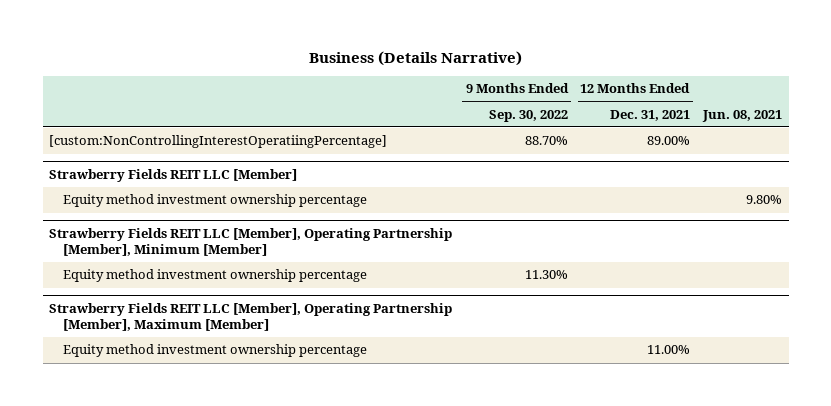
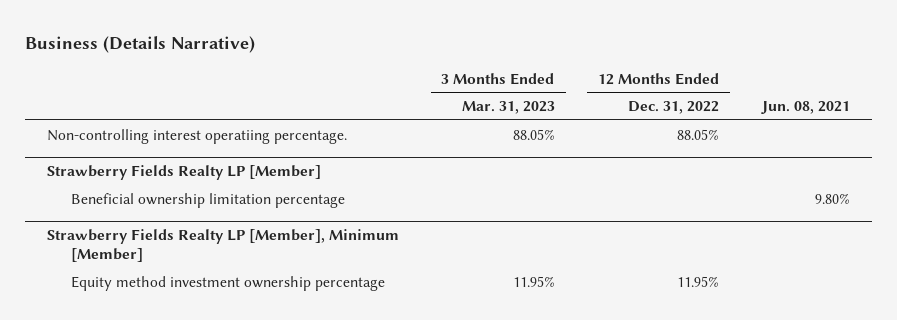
- | 9 Months Ended Sep. 30, 2022 | 12 Months Ended Dec. 31, 2021 | Jun. 08, 2021
+ | 3 Months Ended Mar. 31, 2023 | 12 Months Ended Dec. 31, 2022 | Jun. 08, 2021
- [custom:NonControllingInterestOperatiingPercentage] | 88.70% | 89.00% |
- Strawberry Fields REIT LLC [Member]
- Equity method investment ownership percentage | | | 9.80%
- Strawberry Fields REIT LLC [Member], Operating Partnership [Member], Minimum [Member]
- Equity method investment ownership percentage | 11.30% | |
- Strawberry Fields REIT LLC [Member], Operating Partnership [Member], Maximum [Member]
- Equity method investment ownership percentage | | 11.00% |
+ Non-controlling interest operatiing percentage. | 88.05% | 88.05% |
+ Strawberry Fields Realty LP [Member]
+ Beneficial ownership limitation percentage | | | 9.80%
+ Strawberry Fields Realty LP [Member], Minimum [Member]
+ Equity method investment ownership percentage | 11.95% | 11.95% |

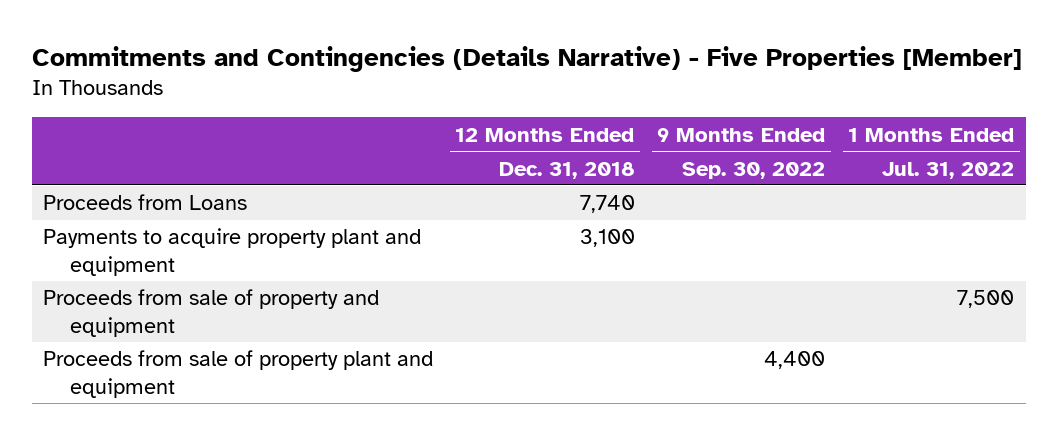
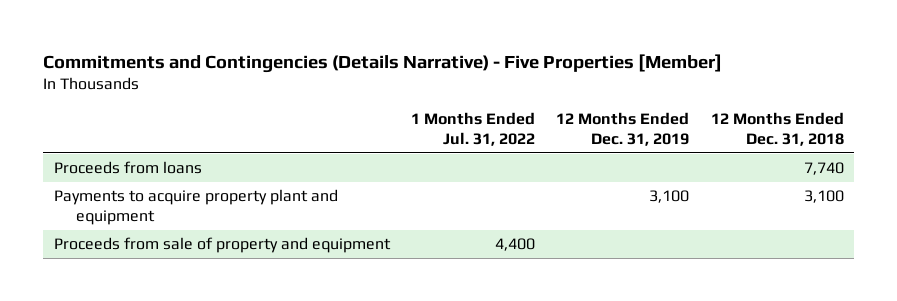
- | 12 Months Ended Dec. 31, 2018 | 9 Months Ended Sep. 30, 2022 | 1 Months Ended Jul. 31, 2022
+ | 1 Months Ended Jul. 31, 2022 | 12 Months Ended Dec. 31, 2019 | 12 Months Ended Dec. 31, 2018
- Proceeds from Loans | 7,740 | |
+ Proceeds from loans | | | 7,740
- Proceeds from sale of property and equipment | | | 7,500
- Proceeds from sale of property plant and equipment | | 4,400 |
+ Proceeds from sale of property and equipment | 4,400 | |

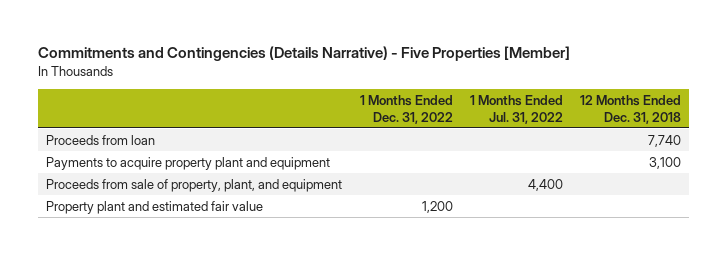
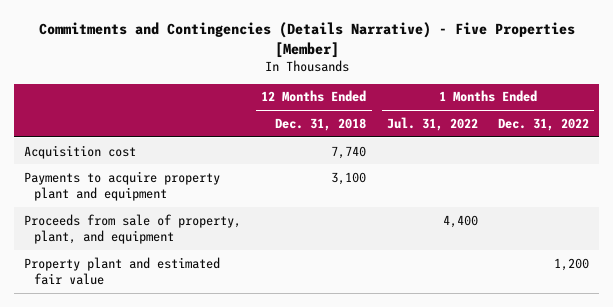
- | 1 Months Ended Dec. 31, 2022 | 1 Months Ended Jul. 31, 2022 | 12 Months Ended Dec. 31, 2018
+ | 12 Months Ended Dec. 31, 2018 | 1 Months Ended Jul. 31, 2022 | 1 Months Ended Dec. 31, 2022
- Proceeds from loan | | | 7,740
+ Acquisition cost | 7,740 | |

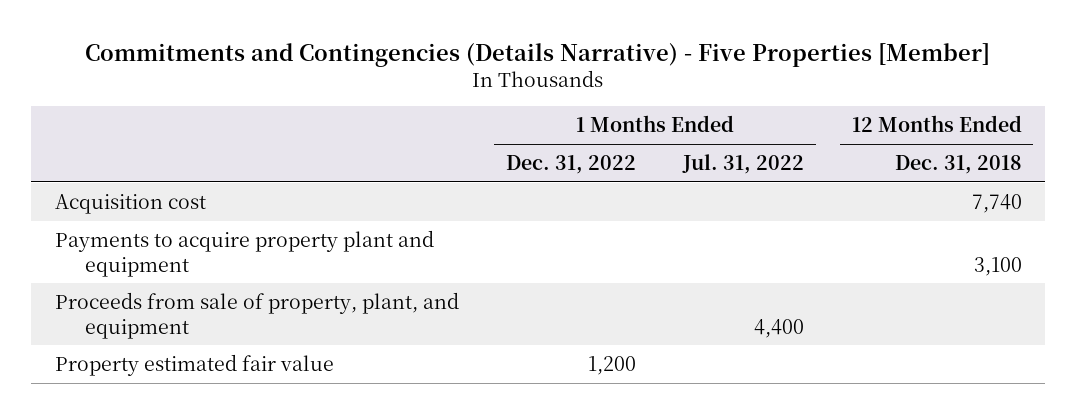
- | 12 Months Ended Dec. 31, 2018 | 1 Months Ended Jul. 31, 2022 | 1 Months Ended Dec. 31, 2022
+ | 1 Months Ended Dec. 31, 2022 | 1 Months Ended Jul. 31, 2022 | 12 Months Ended Dec. 31, 2018
- Property plant and estimated fair value | | | 1,200
+ Property estimated fair value | 1,200 | |

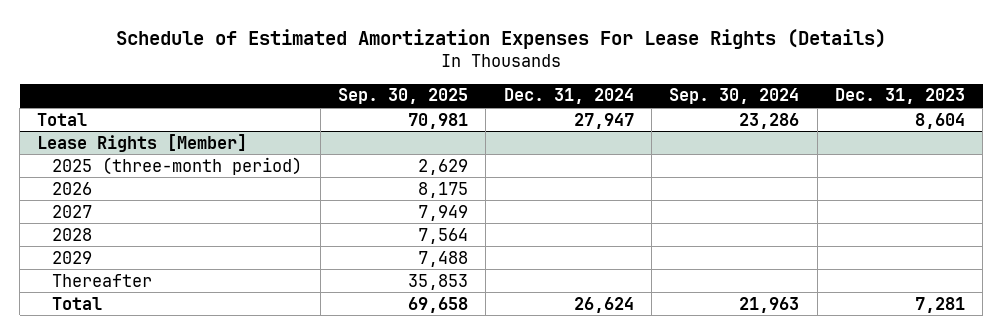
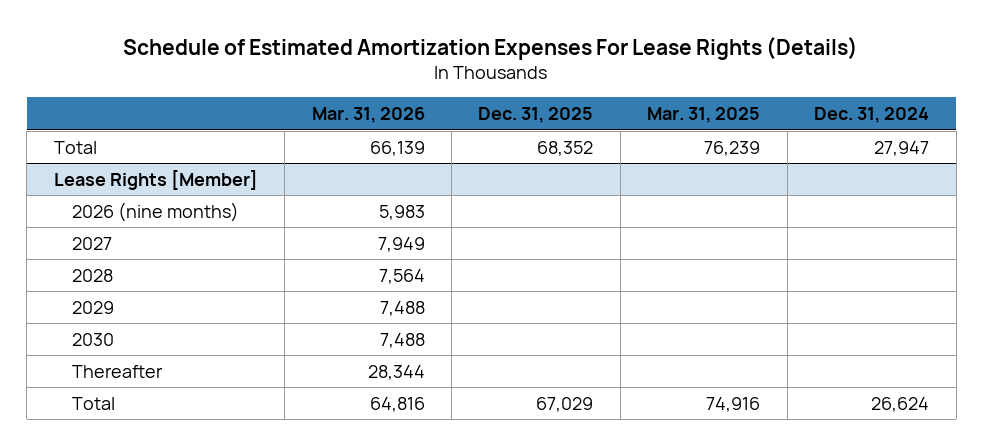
- | Sep. 30, 2025 | Dec. 31, 2024 | Sep. 30, 2024 | Dec. 31, 2023
+ | Mar. 31, 2026 | Dec. 31, 2025 | Mar. 31, 2025 | Dec. 31, 2024
@ Lease Rights [Member]
- 2025 (three-month period) | 2,629 | | |
- 2026 | 8,175 | | |
+ 2026 (nine months) | 5,983 | | |
+ 2030 | 7,488 | | |

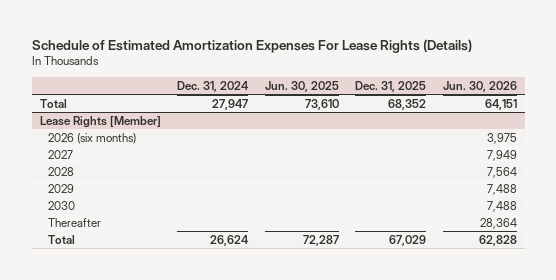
- | Mar. 31, 2026 | Dec. 31, 2025 | Mar. 31, 2025 | Dec. 31, 2024
+ | Dec. 31, 2024 | Jun. 30, 2025 | Dec. 31, 2025 | Jun. 30, 2026
@ Lease Rights [Member]
- 2026 (nine months) | 5,983 | | |
+ 2026 (six months) | | | | 3,975

